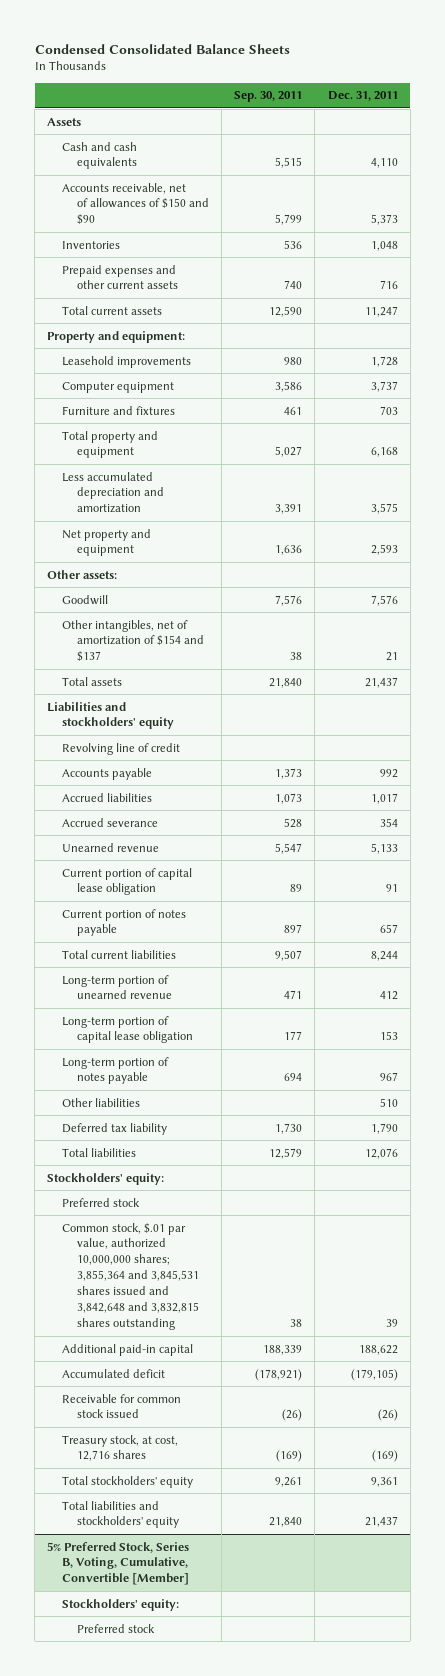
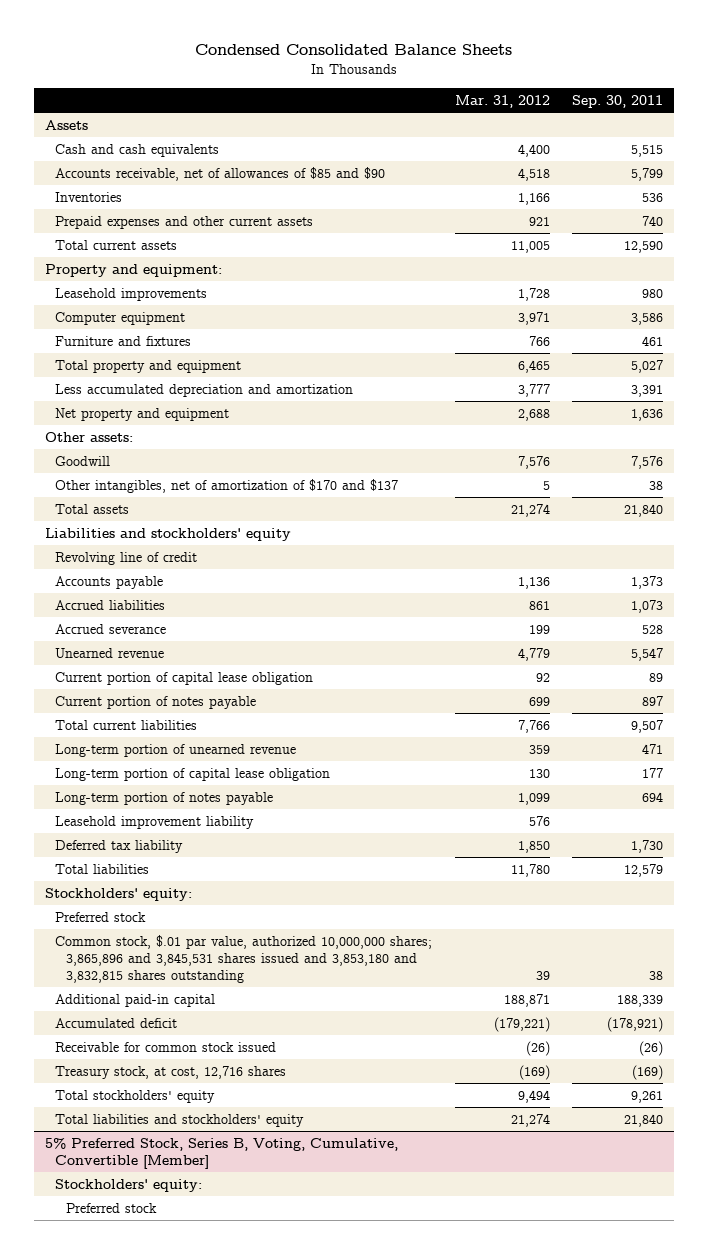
- | Sep. 30, 2011 | Dec. 31, 2011
+ | Mar. 31, 2012 | Sep. 30, 2011
- Accounts receivable, net of allowances of $150 and $90 | 5,799 | 5,373
+ Accounts receivable, net of allowances of $85 and $90 | 4,518 | 5,799
- Other intangibles, net of amortization of $154 and $137 | 38 | 21
+ Other intangibles, net of amortization of $170 and $137 | 5 | 38
- Other liabilities | | 510
+ Leasehold improvement liability | 576 |
- Common stock, $.01 par value, authorized 10,000,000 shares; 3,855,364 and 3,845,531 shares issued and 3,842,648 and 3,832,815 shares outstanding | 38 | 39
+ Common stock, $.01 par value, authorized 10,000,000 shares; 3,865,896 and 3,845,531 shares issued and 3,853,180 and 3,832,815 shares outstanding | 39 | 38

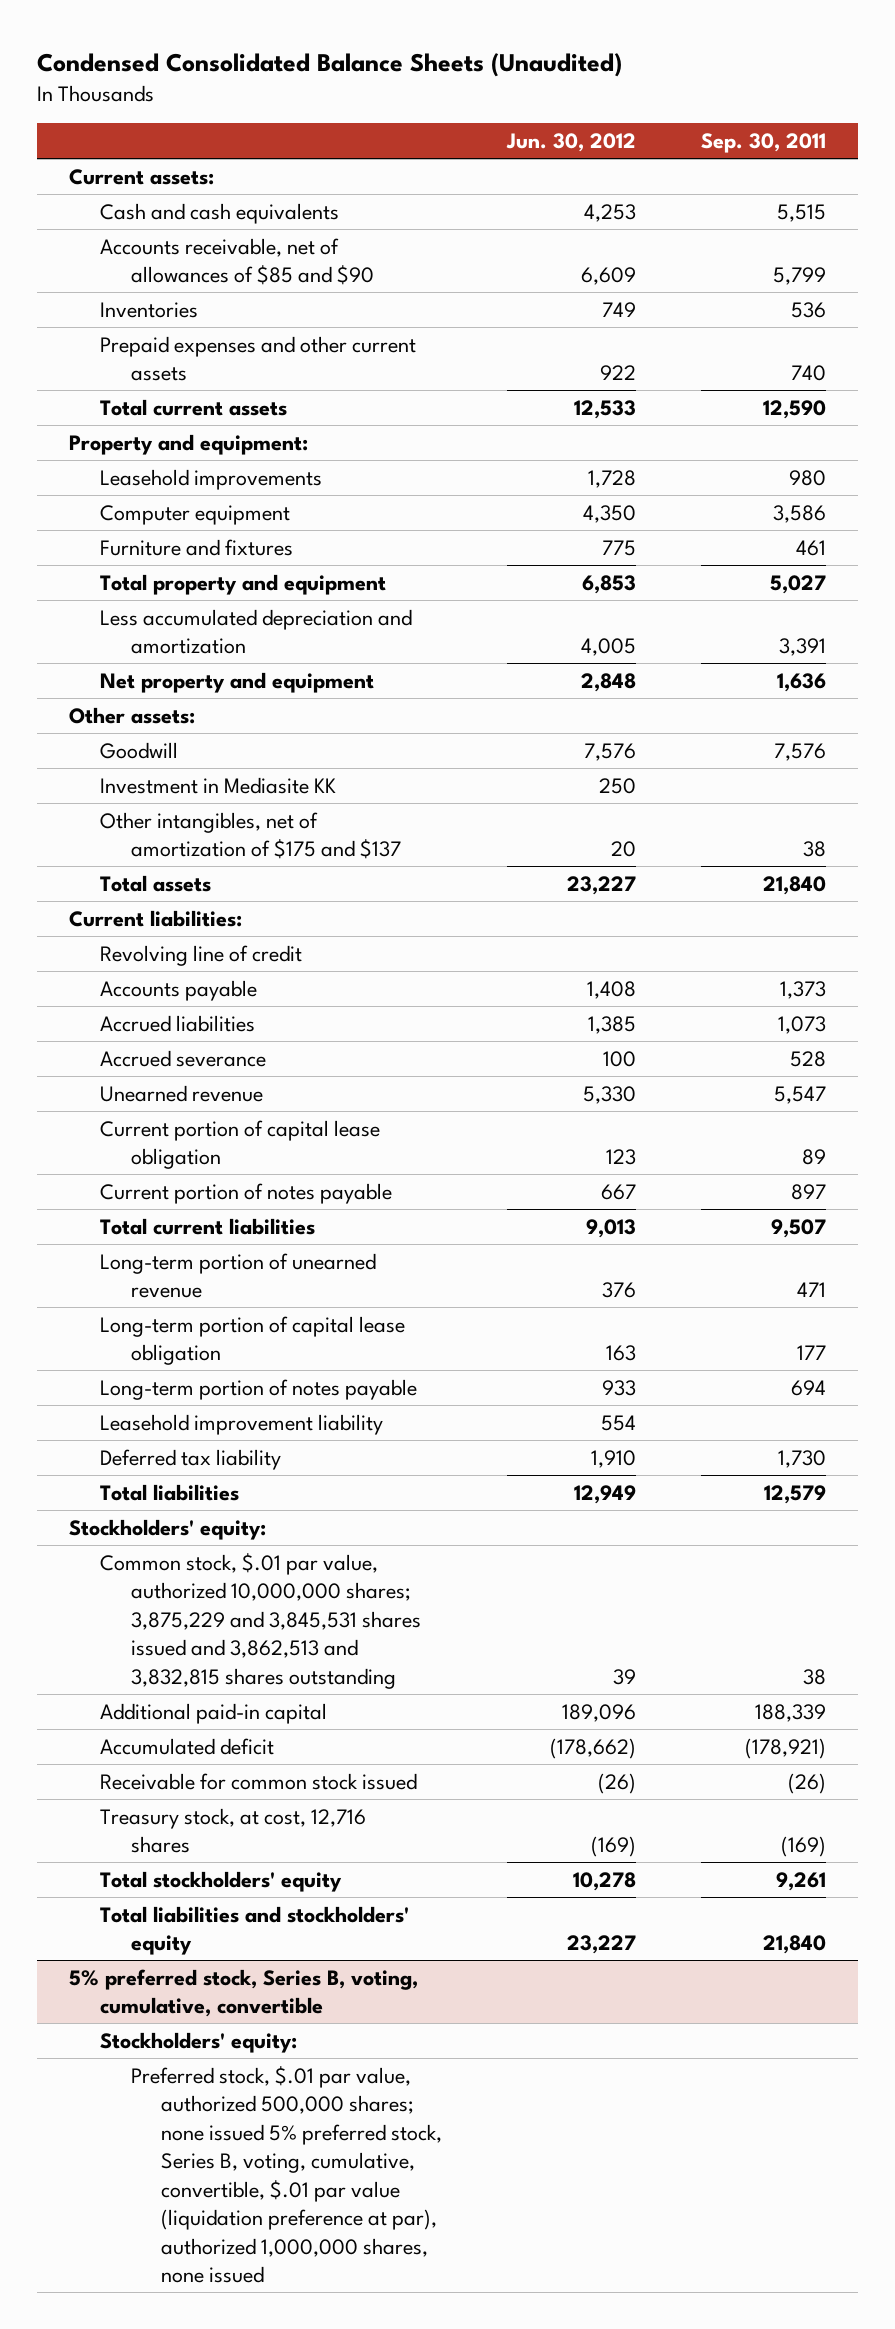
- Condensed Consolidated Balance Sheets
+ Condensed Consolidated Balance Sheets (Unaudited)
- | Mar. 31, 2012 | Sep. 30, 2011
+ | Jun. 30, 2012 | Sep. 30, 2011
- Assets
+ Current assets:
- Other intangibles, net of amortization of $170 and $137 | 5 | 38
+ Investment in Mediasite KK | 250 |
+ Other intangibles, net of amortization of $175 and $137 | 20 | 38
- Liabilities and stockholders' equity
+ Current liabilities:
- Preferred stock
- Common stock, $.01 par value, authorized 10,000,000 shares; 3,865,896 and 3,845,531 shares issued and 3,853,180 and 3,832,815 shares outstanding | 39 | 38
+ Common stock, $.01 par value, authorized 10,000,000 shares; 3,875,229 and 3,845,531 shares issued and 3,862,513 and 3,832,815 shares outstanding | 39 | 38
- 5% Preferred Stock, Series B, Voting, Cumulative, Convertible [Member]
+ 5% preferred stock, Series B, voting, cumulative, convertible
- Preferred stock
+ Preferred stock, $.01 par value, authorized 500,000 shares; none issued 5% preferred stock, Series B, voting, cumulative, convertible, $.01 par value (liquidation preference at par), authorized 1,000,000 shares, none issued

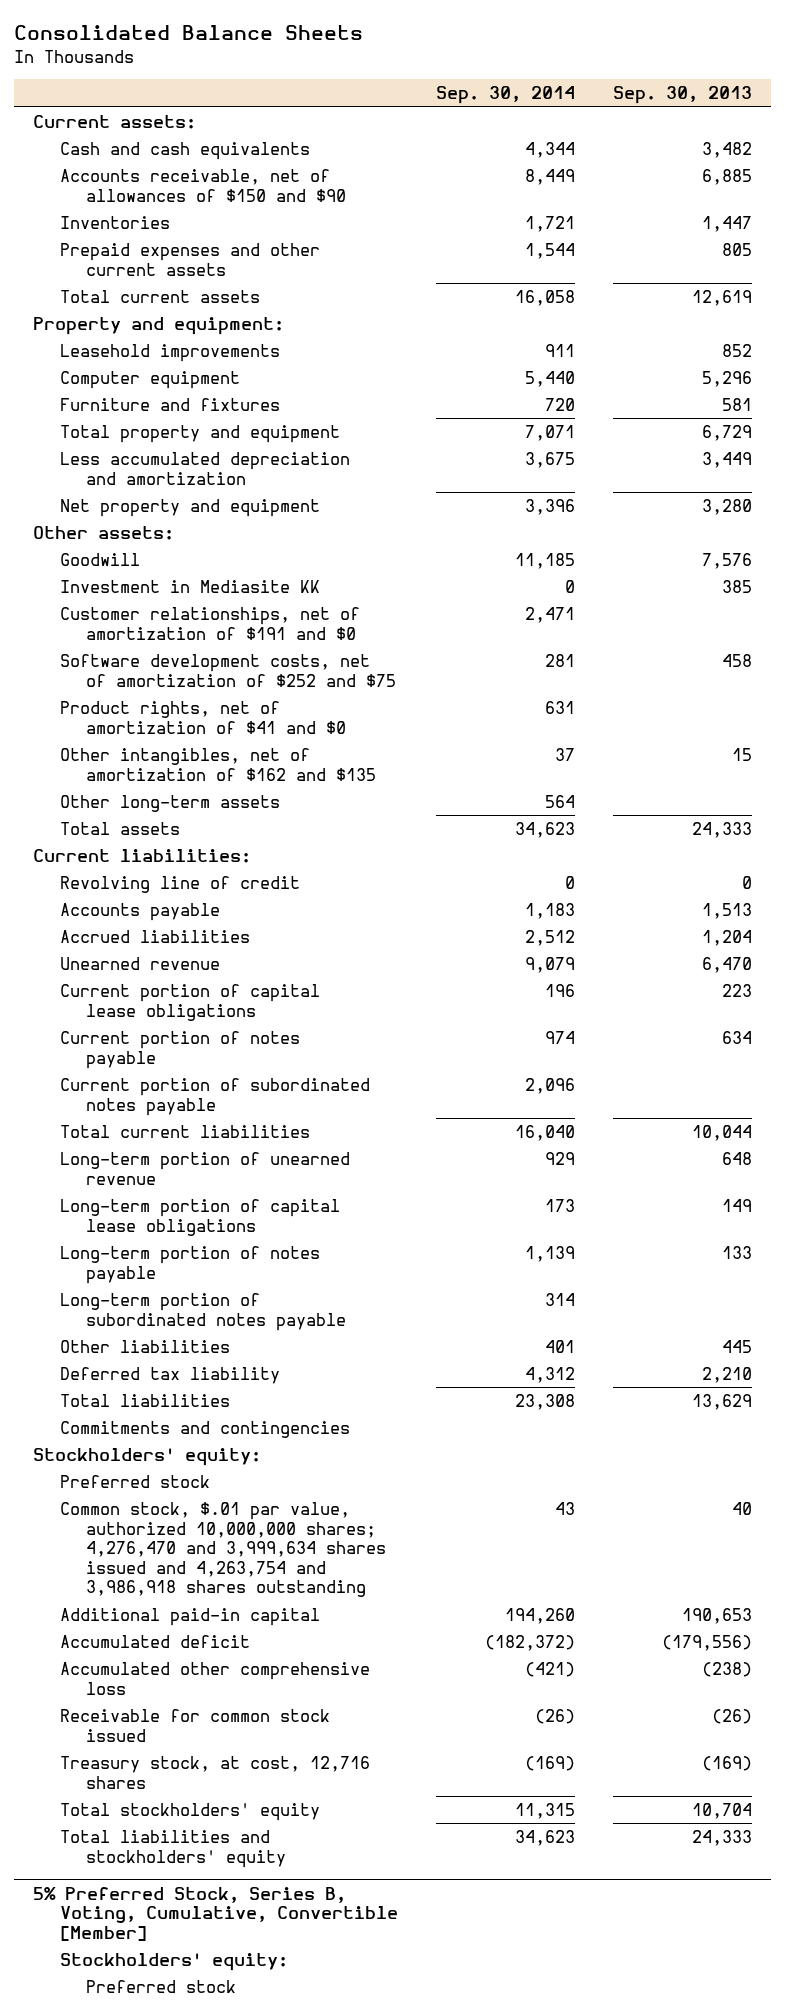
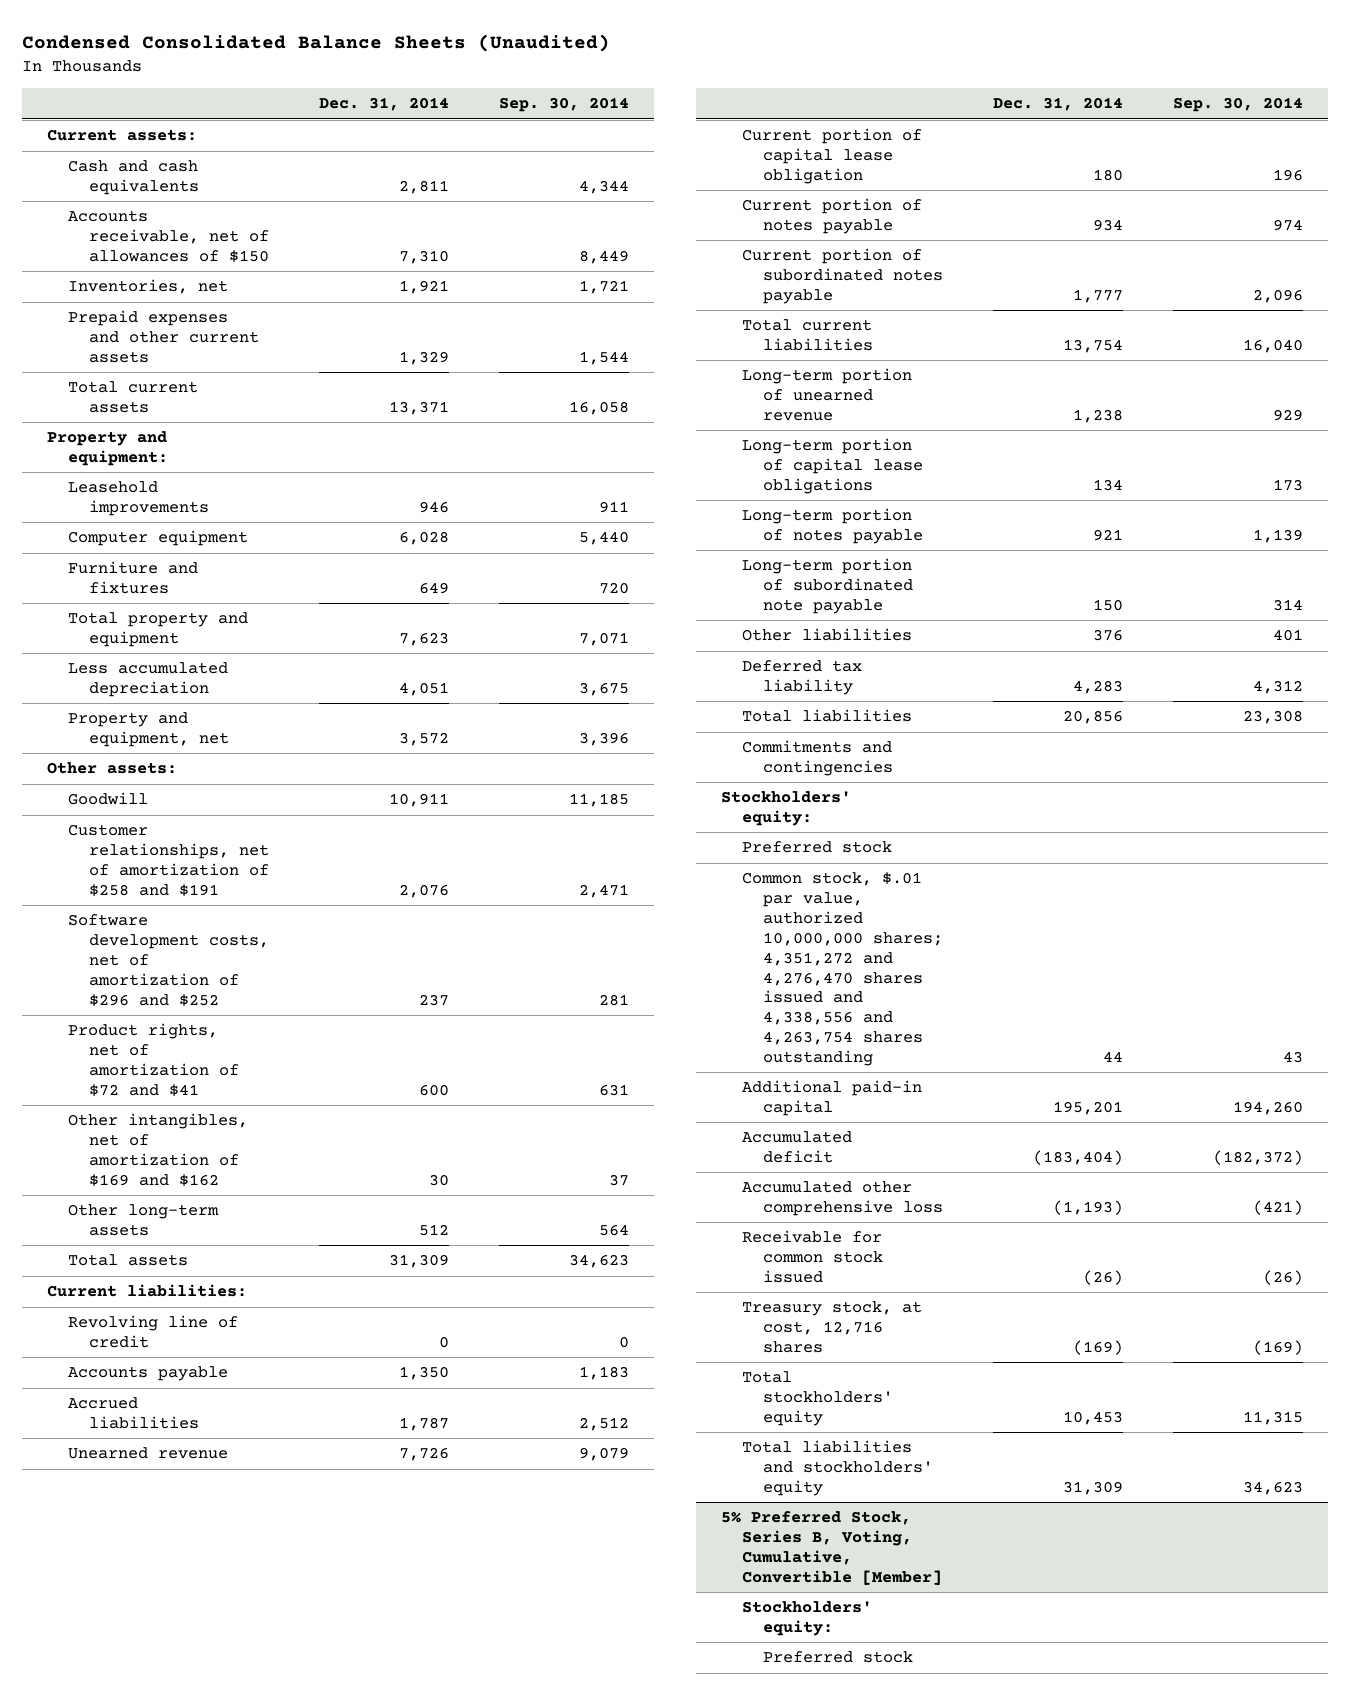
- Consolidated Balance Sheets
+ Condensed Consolidated Balance Sheets (Unaudited)
- | Sep. 30, 2014 | Sep. 30, 2013
+ | Dec. 31, 2014 | Sep. 30, 2014
- Accounts receivable, net of allowances of $150 and $90 | 8,449 | 6,885
- Inventories | 1,721 | 1,447
+ Accounts receivable, net of allowances of $150 | 7,310 | 8,449
+ Inventories, net | 1,921 | 1,721
- Less accumulated depreciation and amortization | 3,675 | 3,449
- Net property and equipment | 3,396 | 3,280
+ Less accumulated depreciation | 4,051 | 3,675
+ Property and equipment, net | 3,572 | 3,396
- Investment in Mediasite KK | 0 | 385
- Customer relationships, net of amortization of $191 and $0 | 2,471 |
- Software development costs, net of amortization of $252 and $75 | 281 | 458
- Product rights, net of amortization of $41 and $0 | 631 |
- Other intangibles, net of amortization of $162 and $135 | 37 | 15
+ Customer relationships, net of amortization of $258 and $191 | 2,076 | 2,471
+ Software development costs, net of amortization of $296 and $252 | 237 | 281
+ Product rights, net of amortization of $72 and $41 | 600 | 631
+ Other intangibles, net of amortization of $169 and $162 | 30 | 37
- Current portion of capital lease obligations | 196 | 223
+ Current portion of capital lease obligation | 180 | 196
- Long-term portion of subordinated notes payable | 314 |
+ Long-term portion of subordinated note payable | 150 | 314
- Common stock, $.01 par value, authorized 10,000,000 shares; 4,276,470 and 3,999,634 shares issued and 4,263,754 and 3,986,918 shares outstanding | 43 | 40
+ Common stock, $.01 par value, authorized 10,000,000 shares; 4,351,272 and 4,276,470 shares issued and 4,338,556 and 4,263,754 shares outstanding | 44 | 43

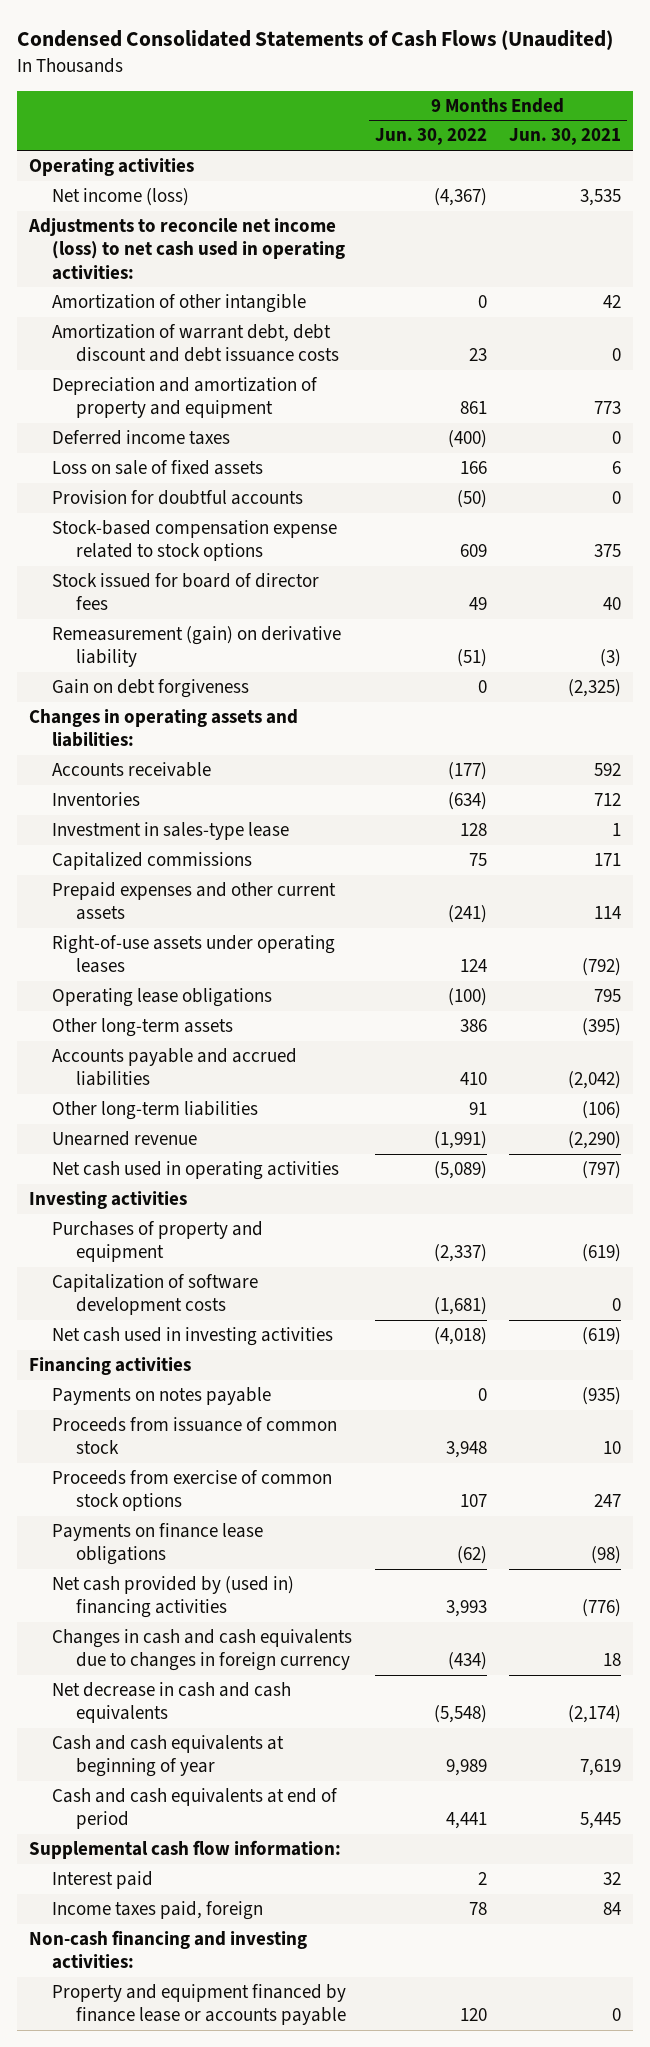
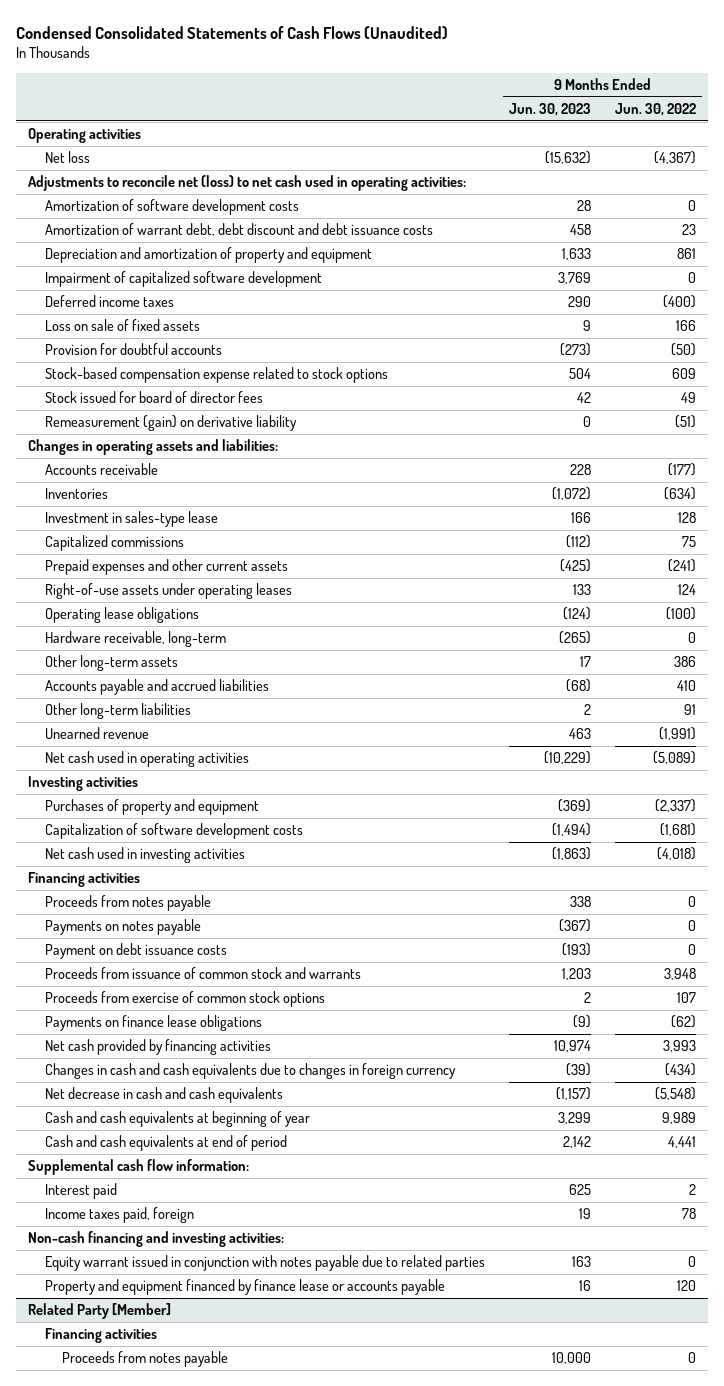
- | 9 Months Ended Jun. 30, 2022 | 9 Months Ended Jun. 30, 2021
+ | 9 Months Ended Jun. 30, 2023 | 9 Months Ended Jun. 30, 2022
- Net income (loss) | (4,367) | 3,535
- Adjustments to reconcile net income (loss) to net cash used in operating activities:
- Amortization of other intangible | 0 | 42
+ Net loss | (15,632) | (4,367)
+ Adjustments to reconcile net (loss) to net cash used in operating activities:
+ Amortization of software development costs | 28 | 0
+ Impairment of capitalized software development | 3,769 | 0
- Gain on debt forgiveness | 0 | (2,325)
+ Hardware receivable, long-term | (265) | 0
+ Proceeds from notes payable | 338 | 0
- Proceeds from issuance of common stock | 3,948 | 10
+ Payment on debt issuance costs | (193) | 0
+ Proceeds from issuance of common stock and warrants | 1,203 | 3,948
- Net cash provided by (used in) financing activities | 3,993 | (776)
+ Net cash provided by financing activities | 10,974 | 3,993
+ Equity warrant issued in conjunction with notes payable due to related parties | 163 | 0
+ Related Party [Member]
+ Financing activities
+ Proceeds from notes payable | 10,000 | 0

